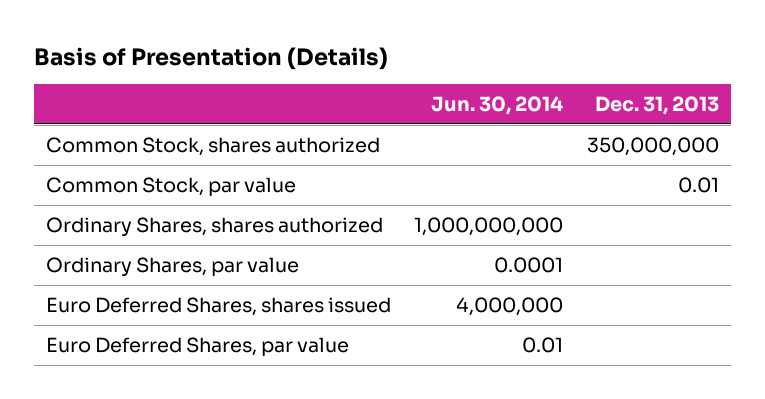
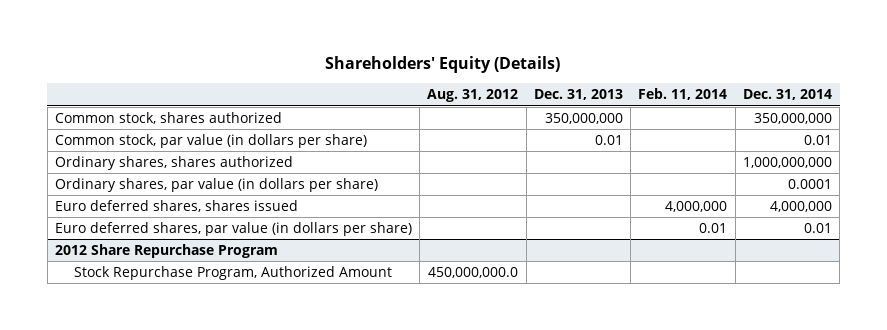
- Basis of Presentation (Details)
+ Shareholders' Equity (Details)
- | Jun. 30, 2014 | Dec. 31, 2013
+ | Aug. 31, 2012 | Dec. 31, 2013 | Feb. 11, 2014 | Dec. 31, 2014
- Common Stock, shares authorized | | 350,000,000
- Common Stock, par value | | 0.01
- Ordinary Shares, shares authorized | 1,000,000,000 |
- Ordinary Shares, par value | 0.0001 |
- Euro Deferred Shares, shares issued | 4,000,000 |
- Euro Deferred Shares, par value | 0.01 |
+ Common stock, shares authorized | | 350,000,000 | | 350,000,000
+ Common stock, par value (in dollars per share) | | 0.01 | | 0.01
+ Ordinary shares, shares authorized | | | | 1,000,000,000
+ Ordinary shares, par value (in dollars per share) | | | | 0.0001
+ Euro deferred shares, shares issued | | | 4,000,000 | 4,000,000
+ Euro deferred shares, par value (in dollars per share) | | | 0.01 | 0.01
+ 2012 Share Repurchase Program
+ Stock Repurchase Program, Authorized Amount | 450,000,000.0 | | |

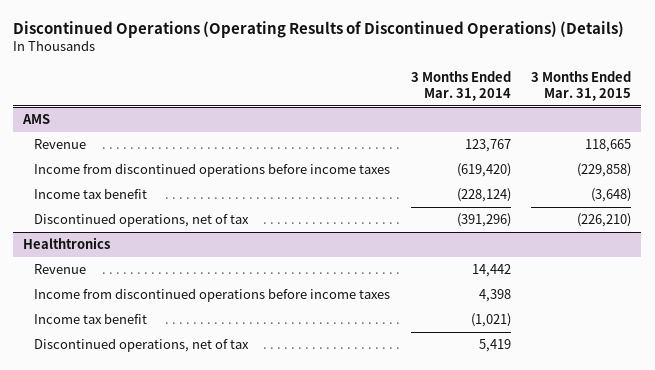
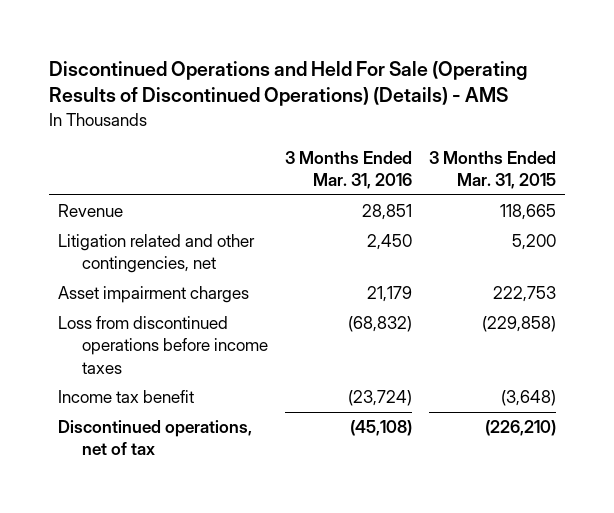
- Discontinued Operations (Operating Results of Discontinued Operations) (Details)
+ Discontinued Operations and Held For Sale (Operating Results of Discontinued Operations) (Details) - AMS
- | 3 Months Ended Mar. 31, 2014 | 3 Months Ended Mar. 31, 2015
+ | 3 Months Ended Mar. 31, 2016 | 3 Months Ended Mar. 31, 2015
- AMS
- Income from discontinued operations before income taxes | (619,420) | (229,858)
+ Litigation related and other contingencies, net | 2,450 | 5,200
+ Asset impairment charges | 21,179 | 222,753
+ Loss from discontinued operations before income taxes | (68,832) | (229,858)
- Healthtronics
- Revenue | 14,442 |
- Income from discontinued operations before income taxes | 4,398 |
- Income tax benefit | (1,021) |
- Discontinued operations, net of tax | 5,419 |

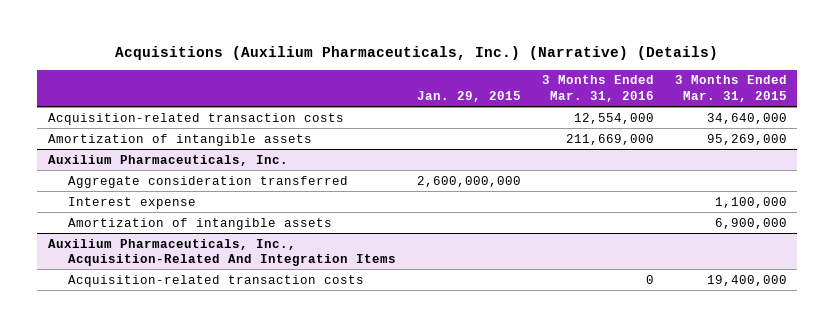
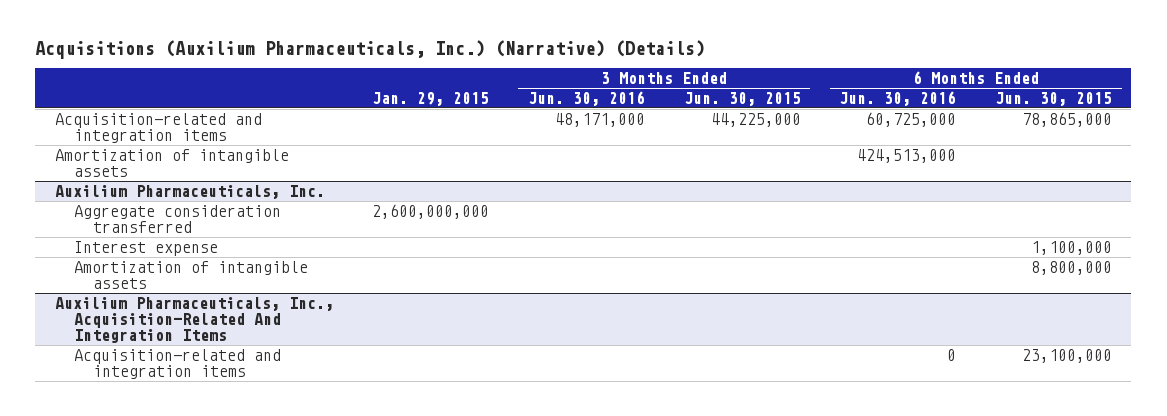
- | Jan. 29, 2015 | 3 Months Ended Mar. 31, 2016 | 3 Months Ended Mar. 31, 2015
+ | Jan. 29, 2015 | 3 Months Ended Jun. 30, 2016 | 3 Months Ended Jun. 30, 2015 | 6 Months Ended Jun. 30, 2016 | 6 Months Ended Jun. 30, 2015
- Acquisition-related transaction costs | | 12,554,000 | 34,640,000
+ Acquisition-related and integration items | | 48,171,000 | 44,225,000 | 60,725,000 | 78,865,000
@ Auxilium Pharmaceuticals, Inc., Acquisition-Related And Integration Items
- Acquisition-related transaction costs | | 0 | 19,400,000
+ Acquisition-related and integration items | | | | 0 | 23,100,000

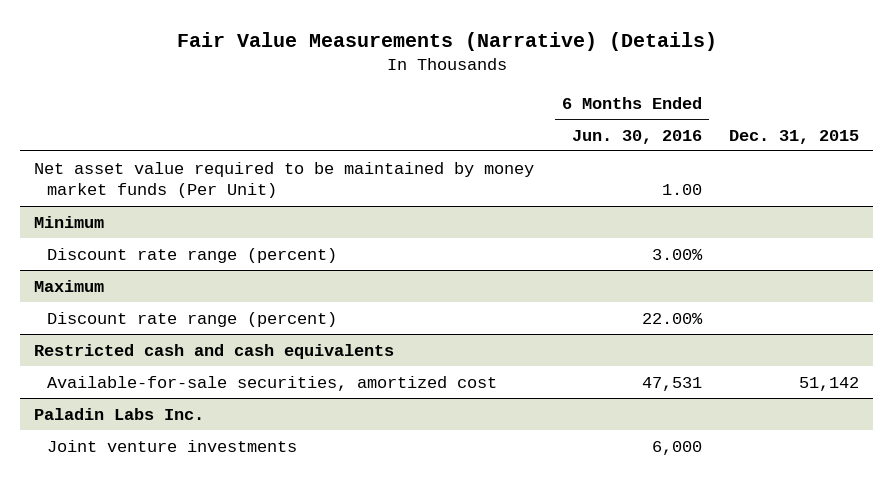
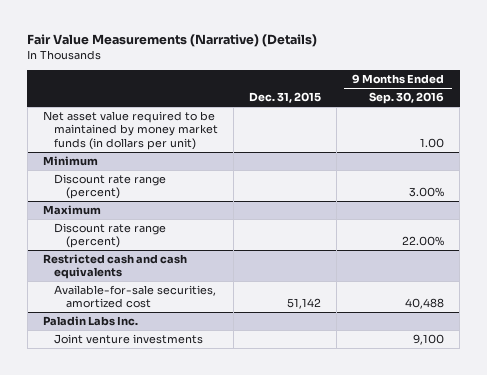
- | 6 Months Ended Jun. 30, 2016 | Dec. 31, 2015
+ | Dec. 31, 2015 | 9 Months Ended Sep. 30, 2016
- Net asset value required to be maintained by money market funds (Per Unit) | 1.00 |
+ Net asset value required to be maintained by money market funds (in dollars per unit) | | 1.00

